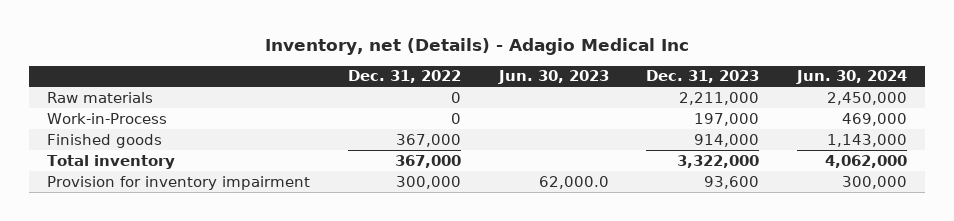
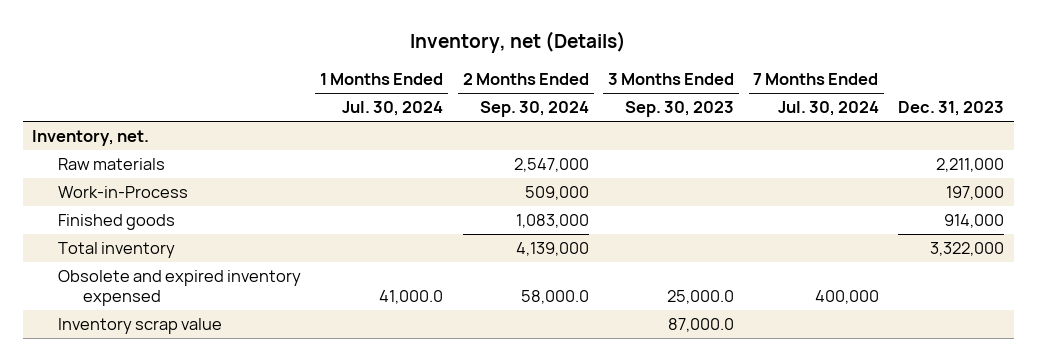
- Inventory, net (Details) - Adagio Medical Inc
+ Inventory, net (Details)
- | Dec. 31, 2022 | Jun. 30, 2023 | Dec. 31, 2023 | Jun. 30, 2024
+ | 1 Months Ended Jul. 30, 2024 | 2 Months Ended Sep. 30, 2024 | 3 Months Ended Sep. 30, 2023 | 7 Months Ended Jul. 30, 2024 | Dec. 31, 2023
+ Inventory, net.
- Provision for inventory impairment | 300,000 | 62,000.0 | 93,600 | 300,000
+ Obsolete and expired inventory expensed | 41,000.0 | 58,000.0 | 25,000.0 | 400,000 |
+ Inventory scrap value | | | 87,000.0 | |

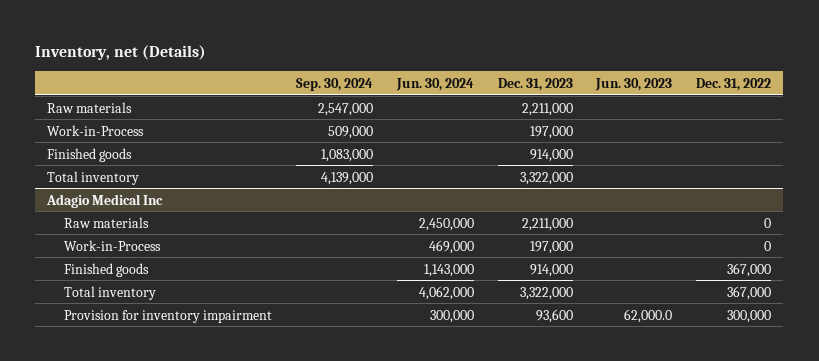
- | 1 Months Ended Jul. 30, 2024 | 2 Months Ended Sep. 30, 2024 | 3 Months Ended Sep. 30, 2023 | 7 Months Ended Jul. 30, 2024 | Dec. 31, 2023
+ | Sep. 30, 2024 | Jun. 30, 2024 | Dec. 31, 2023 | Jun. 30, 2023 | Dec. 31, 2022
- Inventory, net.
- Obsolete and expired inventory expensed | 41,000.0 | 58,000.0 | 25,000.0 | 400,000 |
- Inventory scrap value | | | 87,000.0 | |
+ Adagio Medical Inc
+ Raw materials | | 2,450,000 | 2,211,000 | | 0
+ Work-in-Process | | 469,000 | 197,000 | | 0
+ Finished goods | | 1,143,000 | 914,000 | | 367,000
+ Total inventory | | 4,062,000 | 3,322,000 | | 367,000
+ Provision for inventory impairment | | 300,000 | 93,600 | 62,000.0 | 300,000

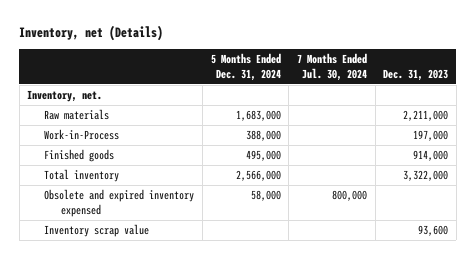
- | Sep. 30, 2024 | Jun. 30, 2024 | Dec. 31, 2023 | Jun. 30, 2023 | Dec. 31, 2022
+ | 5 Months Ended Dec. 31, 2024 | 7 Months Ended Jul. 30, 2024 | Dec. 31, 2023
- Raw materials | 2,547,000 | | 2,211,000 | |
- Work-in-Process | 509,000 | | 197,000 | |
- Finished goods | 1,083,000 | | 914,000 | |
- Total inventory | 4,139,000 | | 3,322,000 | |
- Adagio Medical Inc
+ Inventory, net.
- Provision for inventory impairment | | 300,000 | 93,600 | 62,000.0 | 300,000
+ Obsolete and expired inventory expensed | 58,000 | 800,000 |
+ Inventory scrap value | | | 93,600

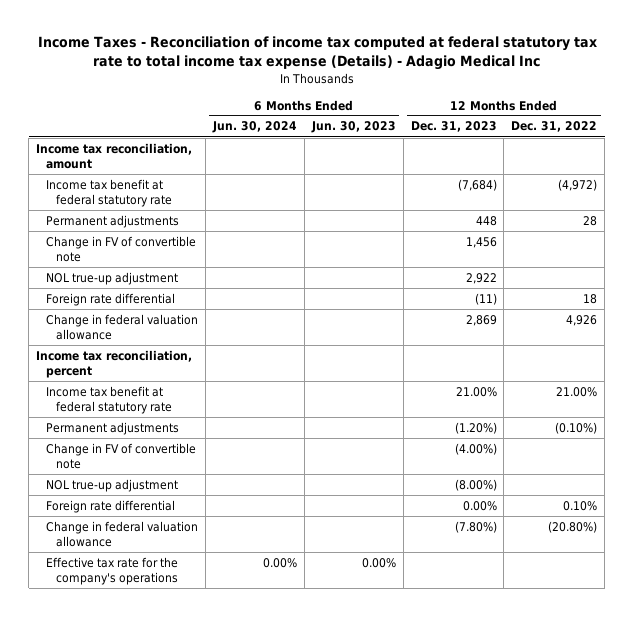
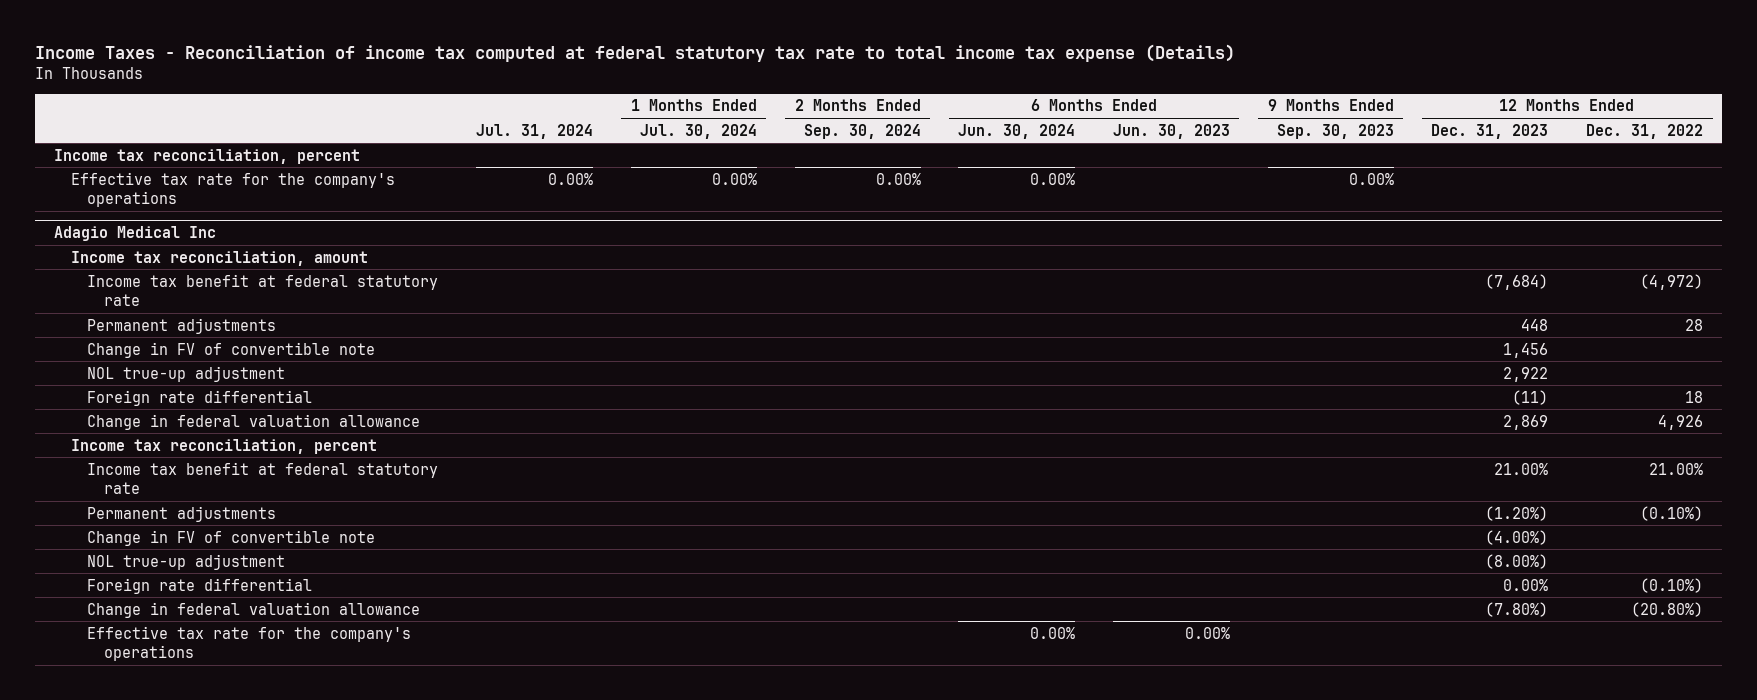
- Income Taxes - Reconciliation of income tax computed at federal statutory tax rate to total income tax expense (Details) - Adagio Medical Inc
+ Income Taxes - Reconciliation of income tax computed at federal statutory tax rate to total income tax expense (Details)
- | 6 Months Ended Jun. 30, 2024 | 6 Months Ended Jun. 30, 2023 | 12 Months Ended Dec. 31, 2023 | 12 Months Ended Dec. 31, 2022
+ | Jul. 31, 2024 | 1 Months Ended Jul. 30, 2024 | 2 Months Ended Sep. 30, 2024 | 6 Months Ended Jun. 30, 2024 | 6 Months Ended Jun. 30, 2023 | 9 Months Ended Sep. 30, 2023 | 12 Months Ended Dec. 31, 2023 | 12 Months Ended Dec. 31, 2022
+ Income tax reconciliation, percent
+ Effective tax rate for the company's operations | 0.00% | 0.00% | 0.00% | 0.00% | | 0.00% | |
+ Adagio Medical Inc
- Foreign rate differential | | | 0.00% | 0.10%
+ Foreign rate differential | | | | | | | 0.00% | (0.10%)

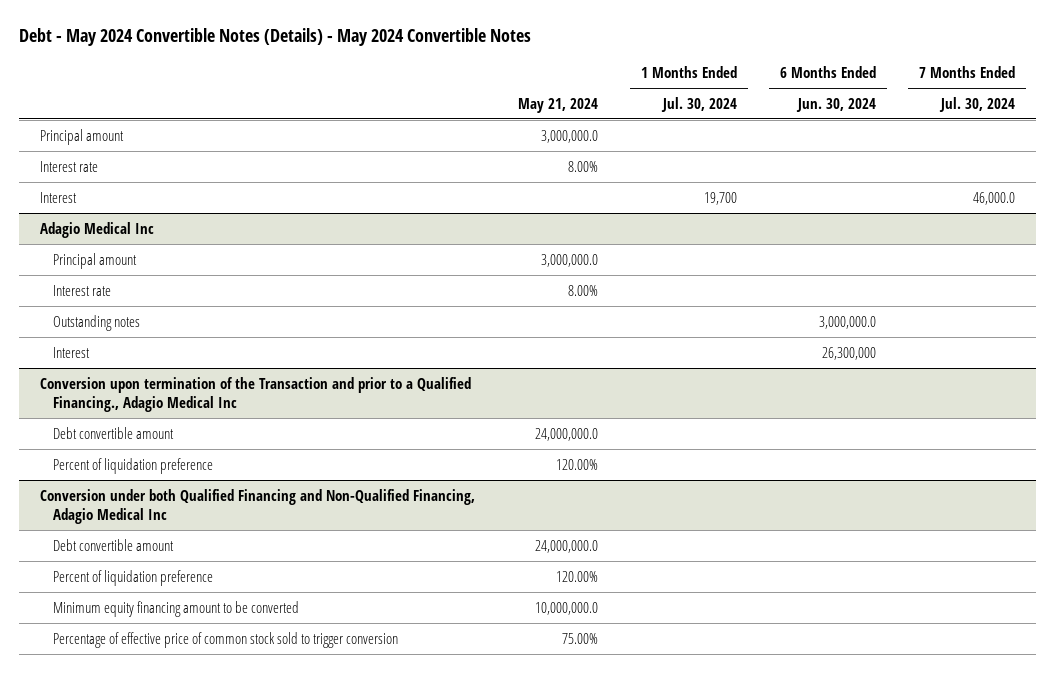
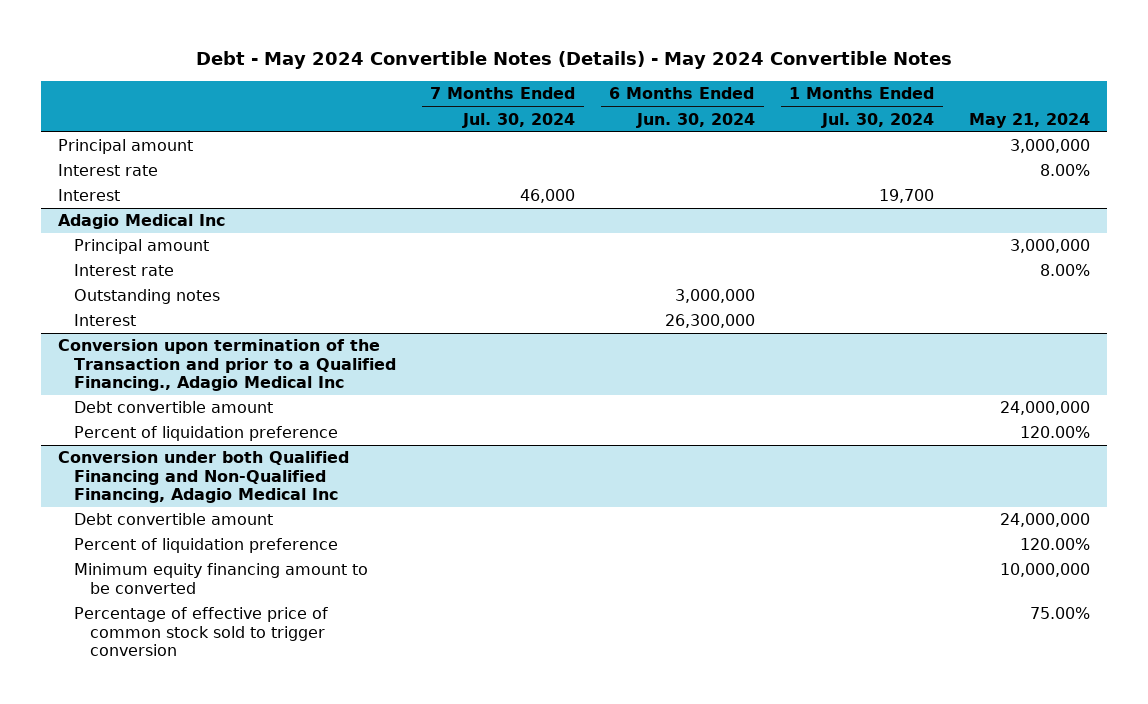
- | May 21, 2024 | 1 Months Ended Jul. 30, 2024 | 6 Months Ended Jun. 30, 2024 | 7 Months Ended Jul. 30, 2024
+ | 7 Months Ended Jul. 30, 2024 | 6 Months Ended Jun. 30, 2024 | 1 Months Ended Jul. 30, 2024 | May 21, 2024
- Principal amount | 3,000,000.0 | | |
+ Principal amount | | | | 3,000,000
- Interest | | 19,700 | | 46,000.0
+ Interest | 46,000 | | 19,700 |
@ Adagio Medical Inc
- Principal amount | 3,000,000.0 | | |
+ Principal amount | | | | 3,000,000
- Outstanding notes | | | 3,000,000.0 |
+ Outstanding notes | | 3,000,000 | |
@ Conversion upon termination of the Transaction and prior to a Qualified Financing., Adagio Medical Inc
- Debt convertible amount | 24,000,000.0 | | |
+ Debt convertible amount | | | | 24,000,000
@ Conversion under both Qualified Financing and Non-Qualified Financing, Adagio Medical Inc
- Debt convertible amount | 24,000,000.0 | | |
+ Debt convertible amount | | | | 24,000,000
- Minimum equity financing amount to be converted | 10,000,000.0 | | |
+ Minimum equity financing amount to be converted | | | | 10,000,000

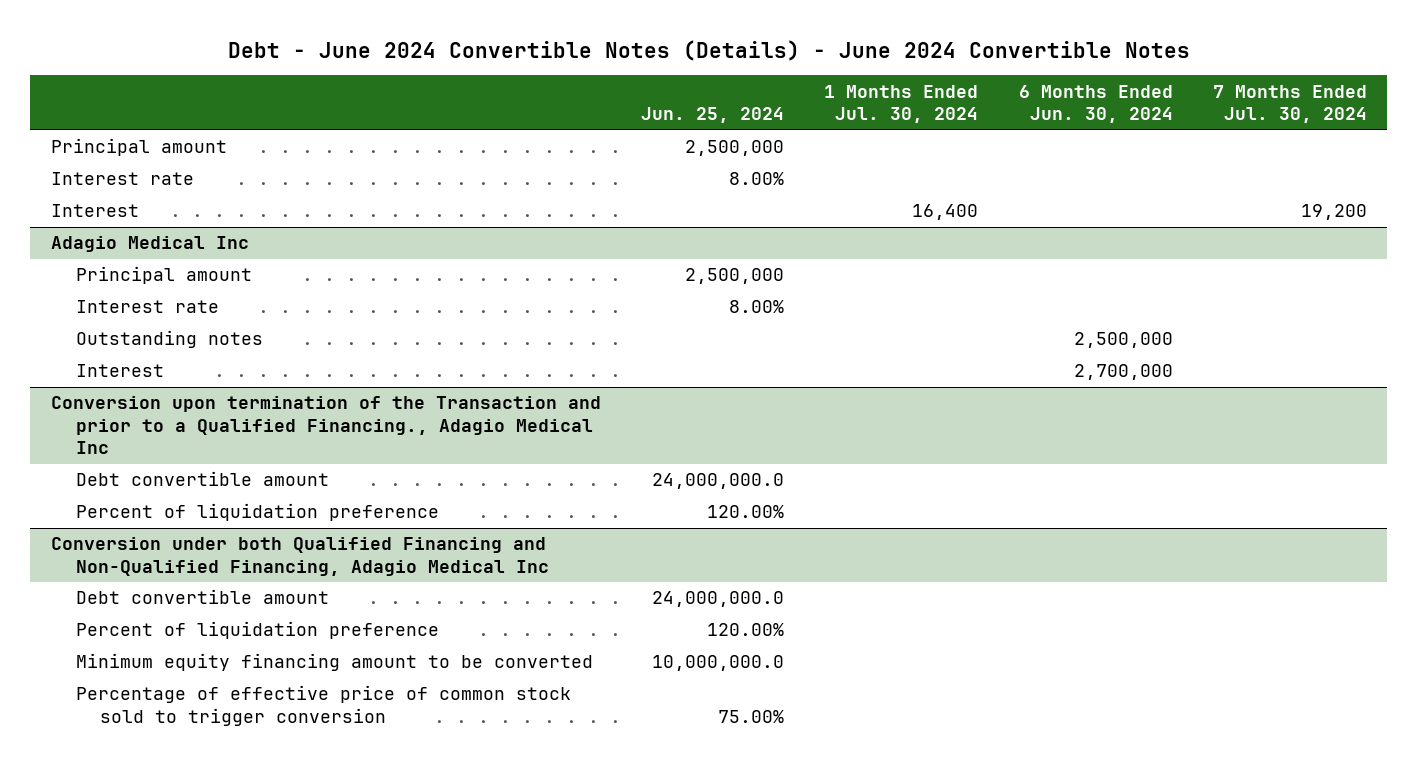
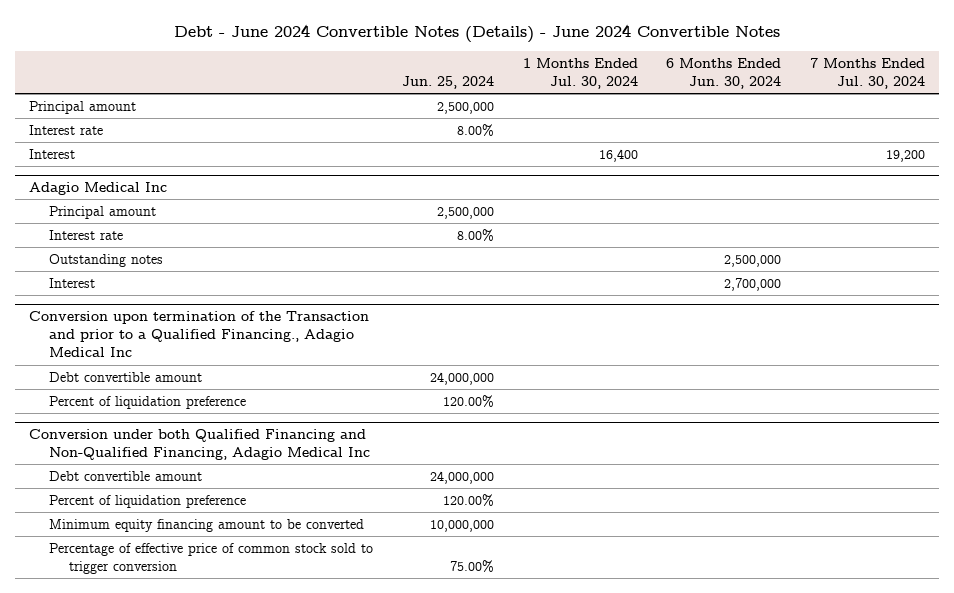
@ Conversion upon termination of the Transaction and prior to a Qualified Financing., Adagio Medical Inc
- Debt convertible amount | 24,000,000.0 | | |
+ Debt convertible amount | 24,000,000 | | |
@ Conversion under both Qualified Financing and Non-Qualified Financing, Adagio Medical Inc
- Debt convertible amount | 24,000,000.0 | | |
+ Debt convertible amount | 24,000,000 | | |
- Minimum equity financing amount to be converted | 10,000,000.0 | | |
+ Minimum equity financing amount to be converted | 10,000,000 | | |

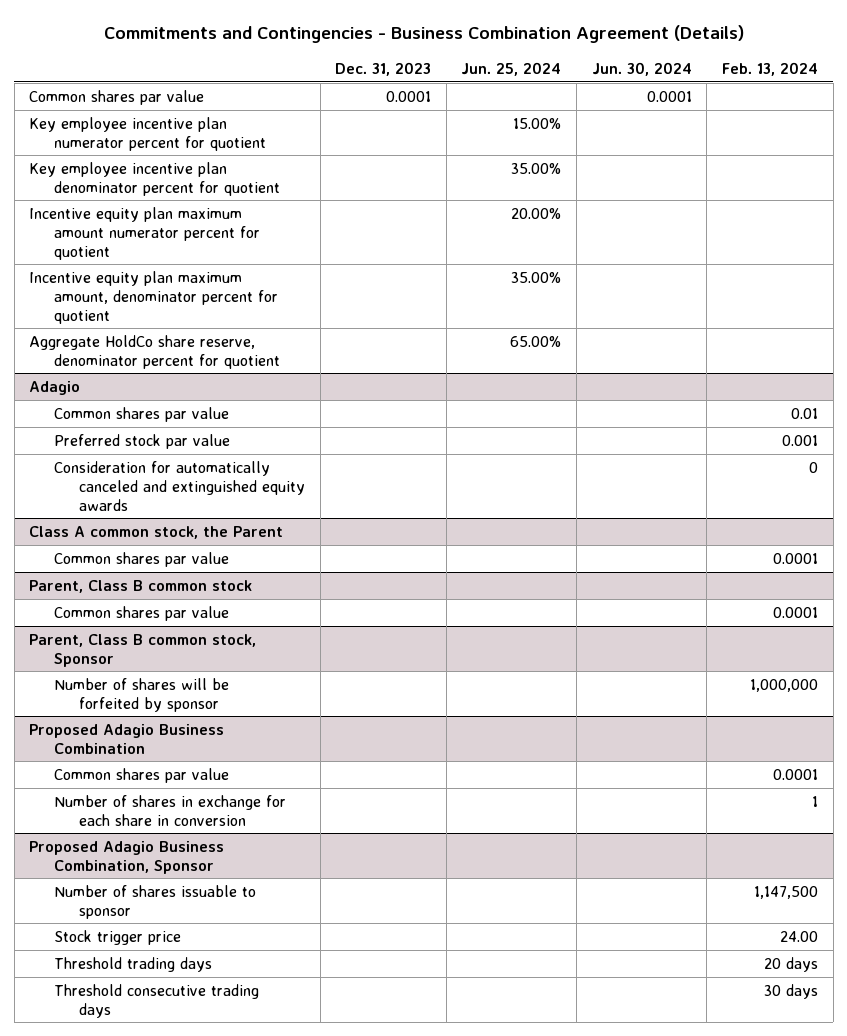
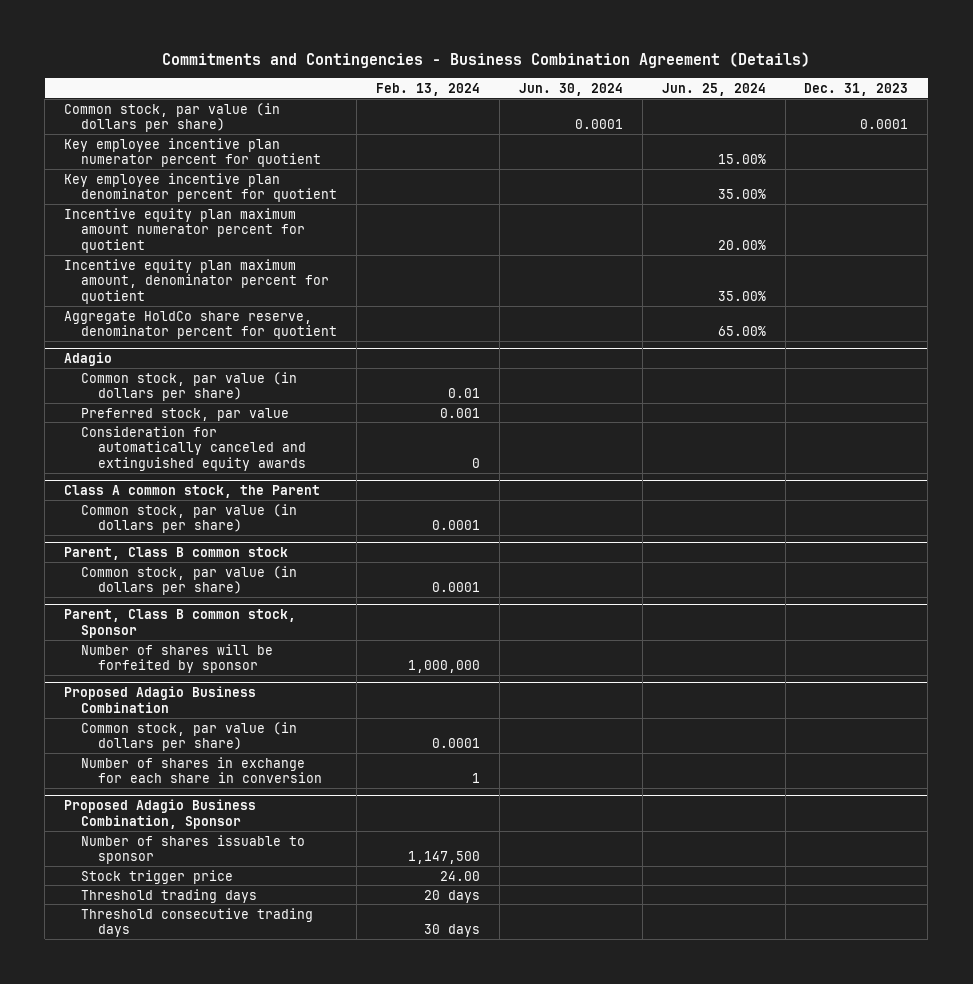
- | Dec. 31, 2023 | Jun. 25, 2024 | Jun. 30, 2024 | Feb. 13, 2024
+ | Feb. 13, 2024 | Jun. 30, 2024 | Jun. 25, 2024 | Dec. 31, 2023
- Common shares par value | 0.0001 | | 0.0001 |
+ Common stock, par value (in dollars per share) | | 0.0001 | | 0.0001
@ Adagio
- Common shares par value | | | | 0.01
- Preferred stock par value | | | | 0.001
+ Common stock, par value (in dollars per share) | 0.01 | | |
+ Preferred stock, par value | 0.001 | | |
@ Class A common stock, the Parent
- Common shares par value | | | | 0.0001
+ Common stock, par value (in dollars per share) | 0.0001 | | |
@ Parent, Class B common stock
- Common shares par value | | | | 0.0001
+ Common stock, par value (in dollars per share) | 0.0001 | | |
@ Proposed Adagio Business Combination
- Common shares par value | | | | 0.0001
+ Common stock, par value (in dollars per share) | 0.0001 | | |

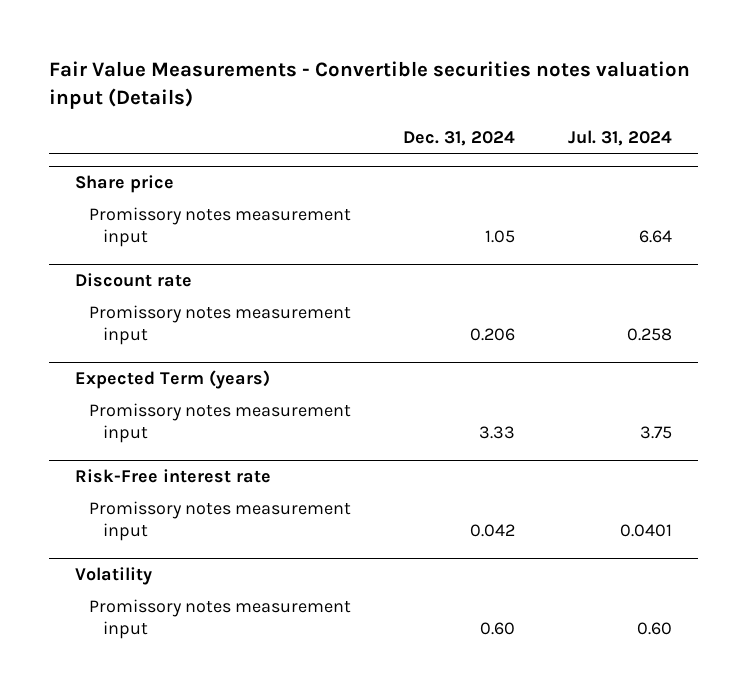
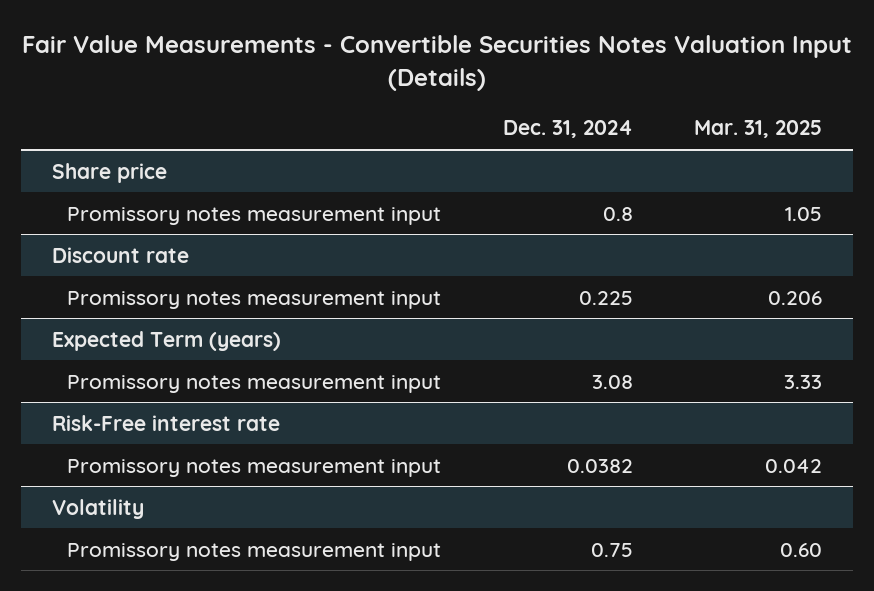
- Fair Value Measurements - Convertible securities notes valuation input (Details)
+ Fair Value Measurements - Convertible Securities Notes Valuation Input (Details)
- | Dec. 31, 2024 | Jul. 31, 2024
+ | Dec. 31, 2024 | Mar. 31, 2025
@ Share price
- Promissory notes measurement input | 1.05 | 6.64
+ Promissory notes measurement input | 0.8 | 1.05
@ Discount rate
- Promissory notes measurement input | 0.206 | 0.258
+ Promissory notes measurement input | 0.225 | 0.206
@ Expected Term (years)
- Promissory notes measurement input | 3.33 | 3.75
+ Promissory notes measurement input | 3.08 | 3.33
@ Risk-Free interest rate
- Promissory notes measurement input | 0.042 | 0.0401
+ Promissory notes measurement input | 0.0382 | 0.042
@ Volatility
- Promissory notes measurement input | 0.60 | 0.60
+ Promissory notes measurement input | 0.75 | 0.60

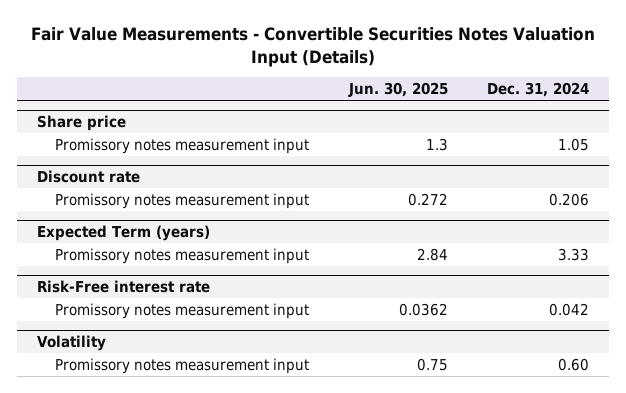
- | Dec. 31, 2024 | Mar. 31, 2025
+ | Jun. 30, 2025 | Dec. 31, 2024
@ Share price
- Promissory notes measurement input | 0.8 | 1.05
+ Promissory notes measurement input | 1.3 | 1.05
@ Discount rate
- Promissory notes measurement input | 0.225 | 0.206
+ Promissory notes measurement input | 0.272 | 0.206
@ Expected Term (years)
- Promissory notes measurement input | 3.08 | 3.33
+ Promissory notes measurement input | 2.84 | 3.33
@ Risk-Free interest rate
- Promissory notes measurement input | 0.0382 | 0.042
+ Promissory notes measurement input | 0.0362 | 0.042
@ Volatility
- Promissory notes measurement input | 0.75 | 0.60
+ Promissory notes measurement input | 0.75 | 0.60

